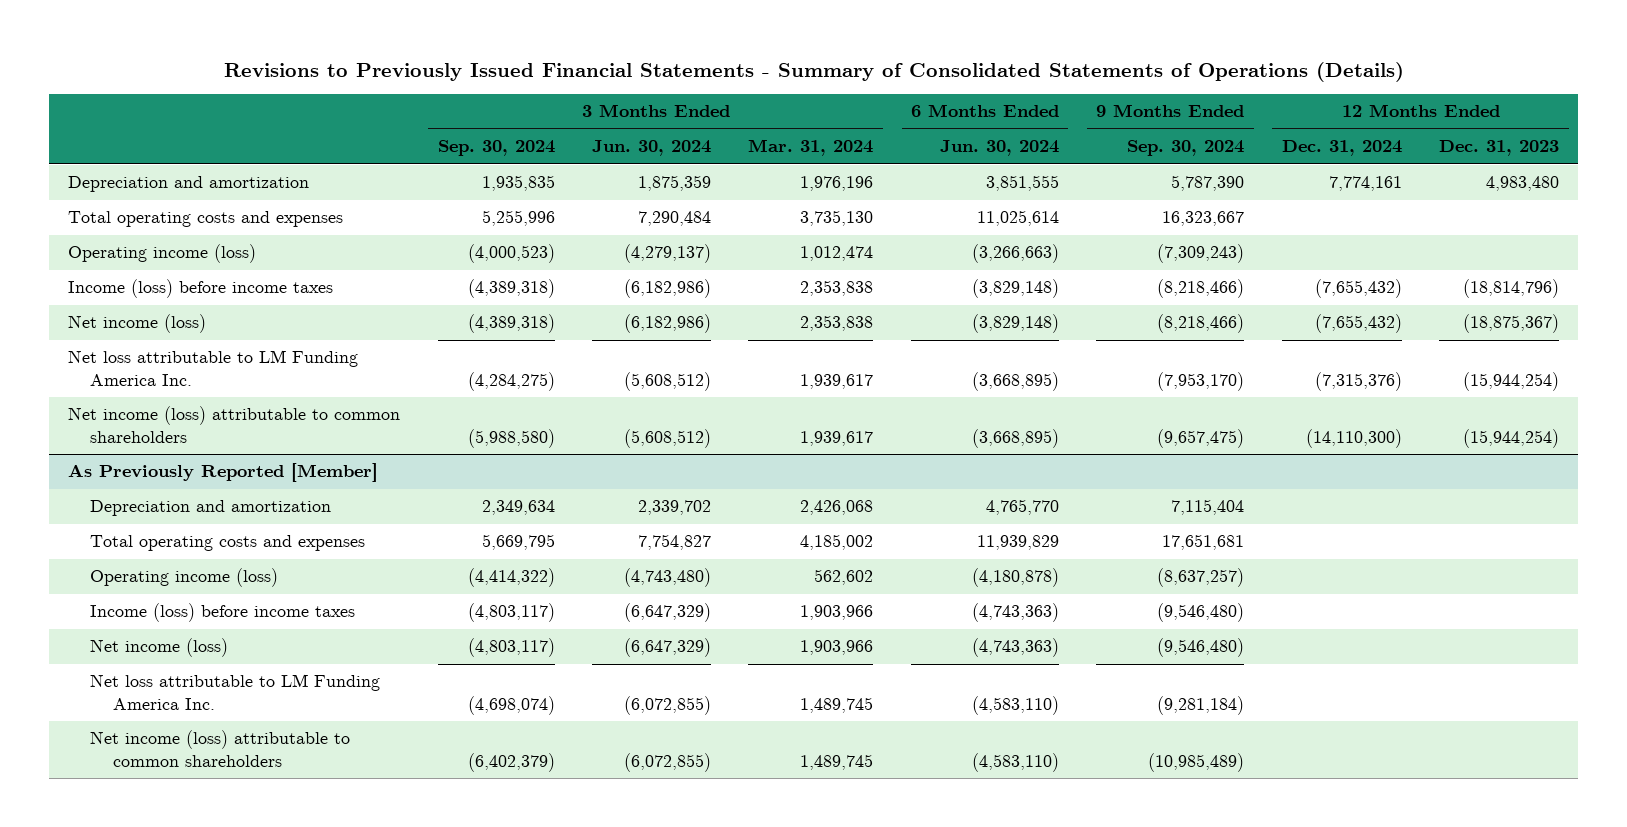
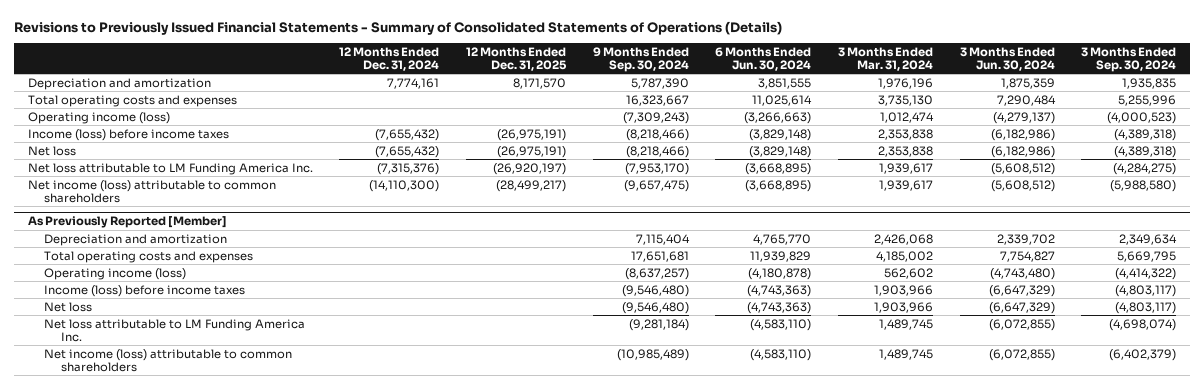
- | 3 Months Ended Sep. 30, 2024 | 3 Months Ended Jun. 30, 2024 | 3 Months Ended Mar. 31, 2024 | 6 Months Ended Jun. 30, 2024 | 9 Months Ended Sep. 30, 2024 | 12 Months Ended Dec. 31, 2024 | 12 Months Ended Dec. 31, 2023
+ | 12 Months Ended Dec. 31, 2024 | 12 Months Ended Dec. 31, 2025 | 9 Months Ended Sep. 30, 2024 | 6 Months Ended Jun. 30, 2024 | 3 Months Ended Mar. 31, 2024 | 3 Months Ended Jun. 30, 2024 | 3 Months Ended Sep. 30, 2024
- Net income (loss) | (4,389,318) | (6,182,986) | 2,353,838 | (3,829,148) | (8,218,466) | (7,655,432) | (18,875,367)
+ Net loss | (7,655,432) | (26,975,191) | (8,218,466) | (3,829,148) | 2,353,838 | (6,182,986) | (4,389,318)
@ As Previously Reported [Member]
- Net income (loss) | (4,803,117) | (6,647,329) | 1,903,966 | (4,743,363) | (9,546,480) | |
+ Net loss | | | (9,546,480) | (4,743,363) | 1,903,966 | (6,647,329) | (4,803,117)

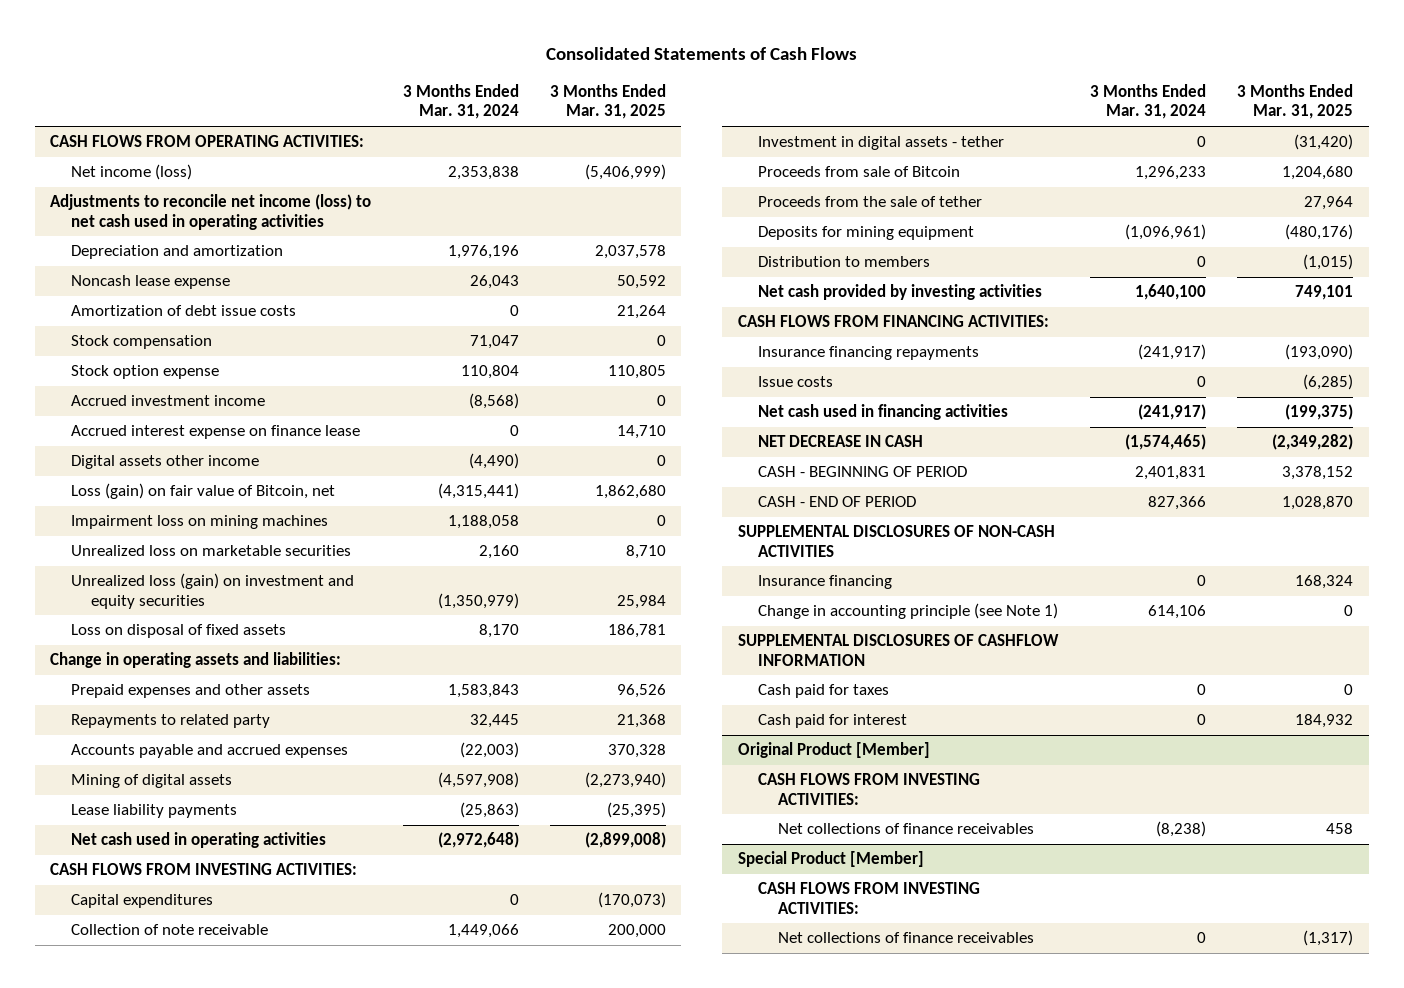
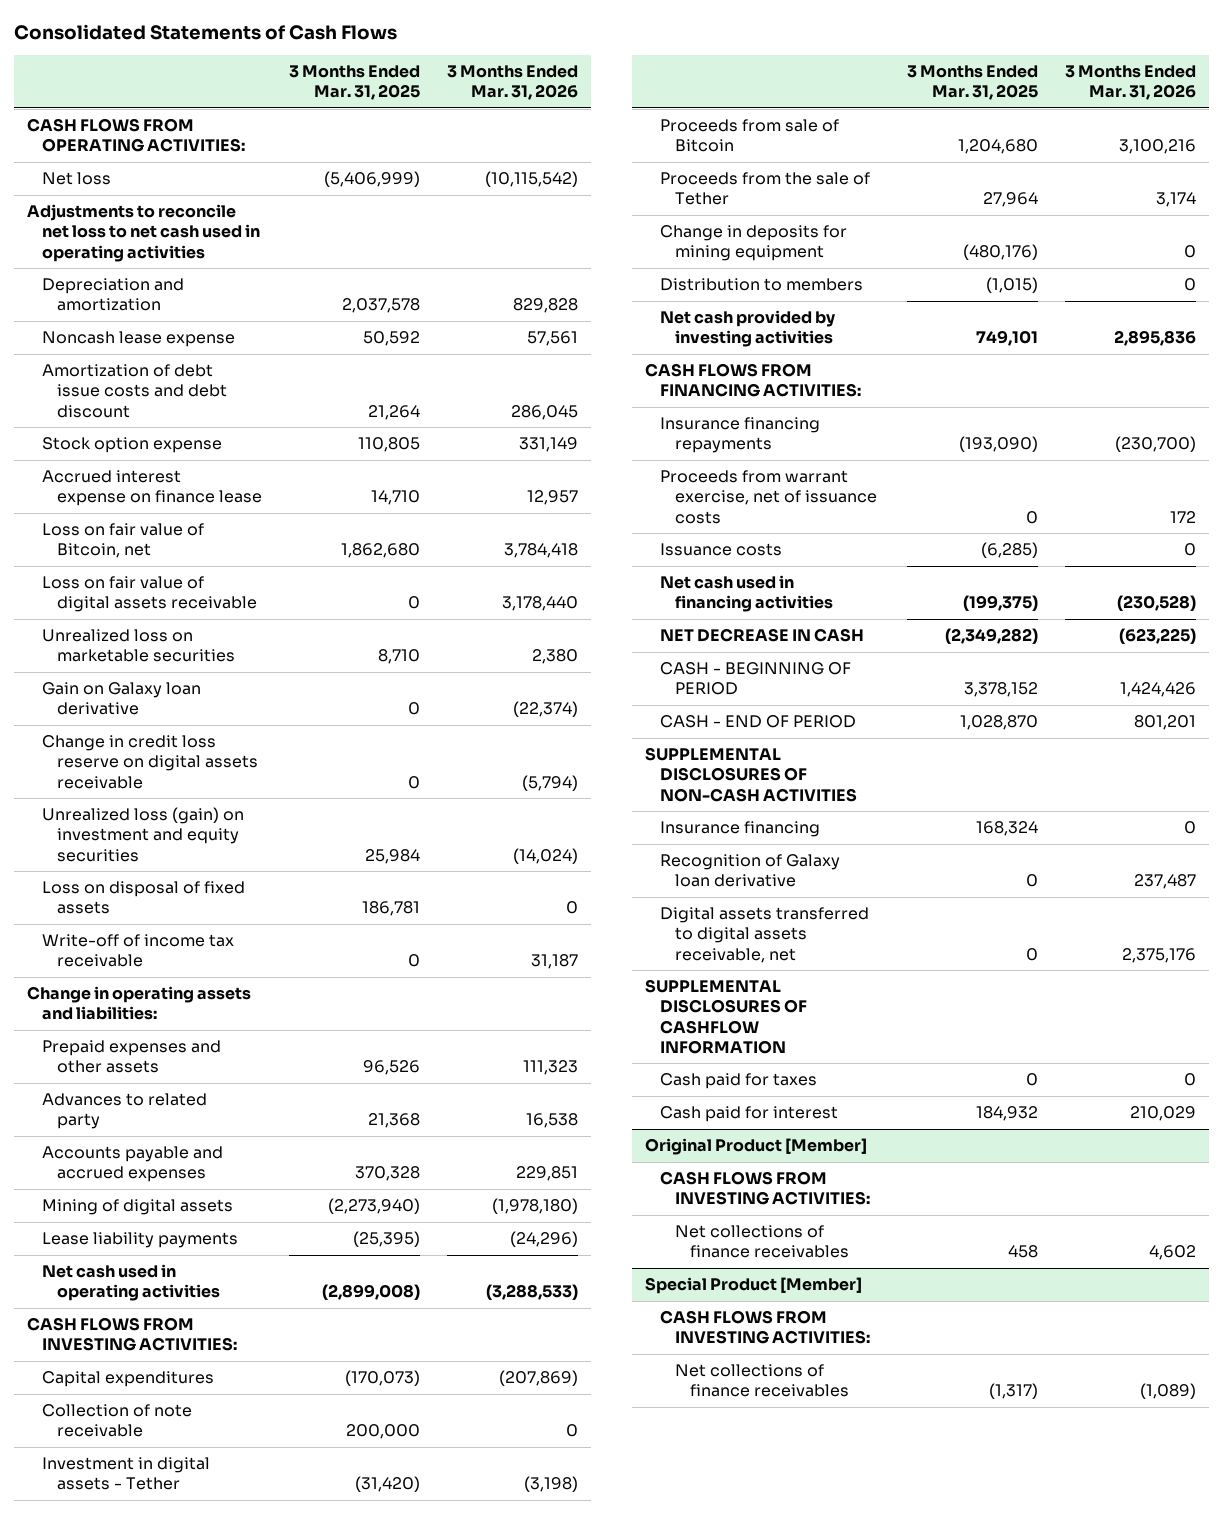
- | 3 Months Ended Mar. 31, 2024 | 3 Months Ended Mar. 31, 2025
+ | 3 Months Ended Mar. 31, 2025 | 3 Months Ended Mar. 31, 2026
- Net income (loss) | 2,353,838 | (5,406,999)
- Adjustments to reconcile net income (loss) to net cash used in operating activities
+ Net loss | (5,406,999) | (10,115,542)
+ Adjustments to reconcile net loss to net cash used in operating activities
- Amortization of debt issue costs | 0 | 21,264
- Stock compensation | 71,047 | 0
+ Amortization of debt issue costs and debt discount | 21,264 | 286,045
- Accrued investment income | (8,568) | 0
- Digital assets other income | (4,490) | 0
- Loss (gain) on fair value of Bitcoin, net | (4,315,441) | 1,862,680
- Impairment loss on mining machines | 1,188,058 | 0
+ Loss on fair value of Bitcoin, net | 1,862,680 | 3,784,418
+ Loss on fair value of digital assets receivable | 0 | 3,178,440
+ Gain on Galaxy loan derivative | 0 | (22,374)
+ Change in credit loss reserve on digital assets receivable | 0 | (5,794)
+ Write-off of income tax receivable | 0 | 31,187
- Repayments to related party | 32,445 | 21,368
+ Advances to related party | 21,368 | 16,538
- Investment in digital assets - tether | 0 | (31,420)
+ Investment in digital assets - Tether | (31,420) | (3,198)
- Proceeds from the sale of tether | | 27,964
- Deposits for mining equipment | (1,096,961) | (480,176)
+ Proceeds from the sale of Tether | 27,964 | 3,174
+ Change in deposits for mining equipment | (480,176) | 0
- Issue costs | 0 | (6,285)
+ Proceeds from warrant exercise, net of issuance costs | 0 | 172
+ Issuance costs | (6,285) | 0
- Change in accounting principle (see Note 1) | 614,106 | 0
+ Recognition of Galaxy loan derivative | 0 | 237,487
+ Digital assets transferred to digital assets receivable, net | 0 | 2,375,176

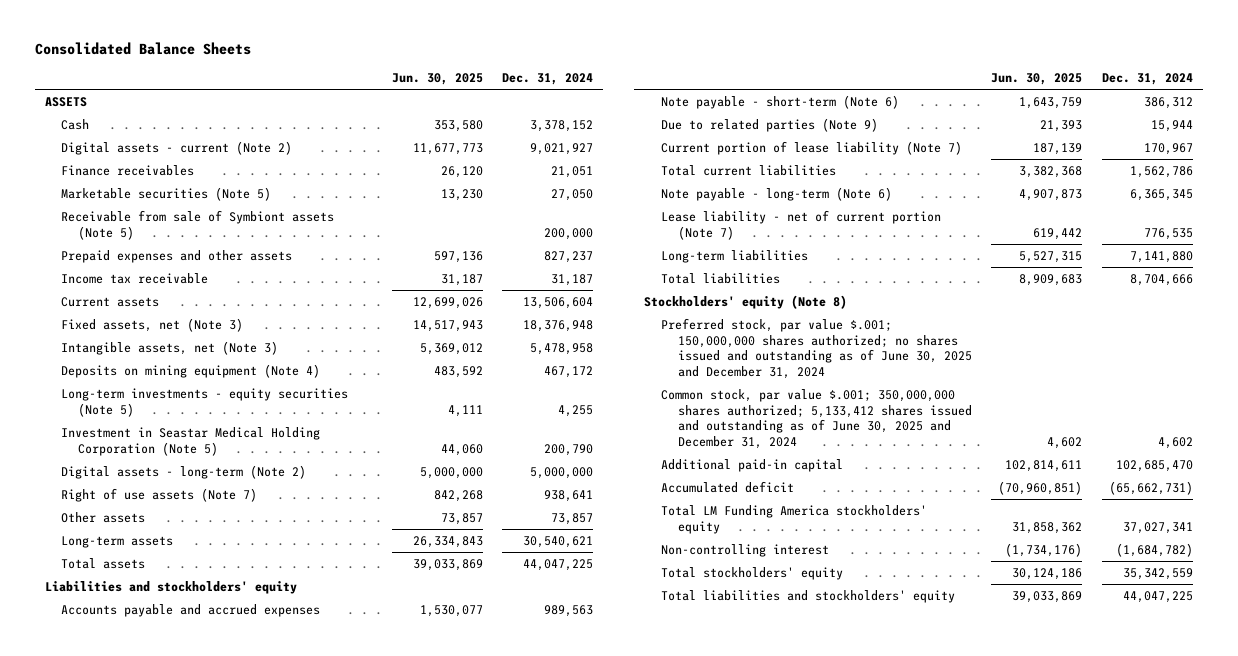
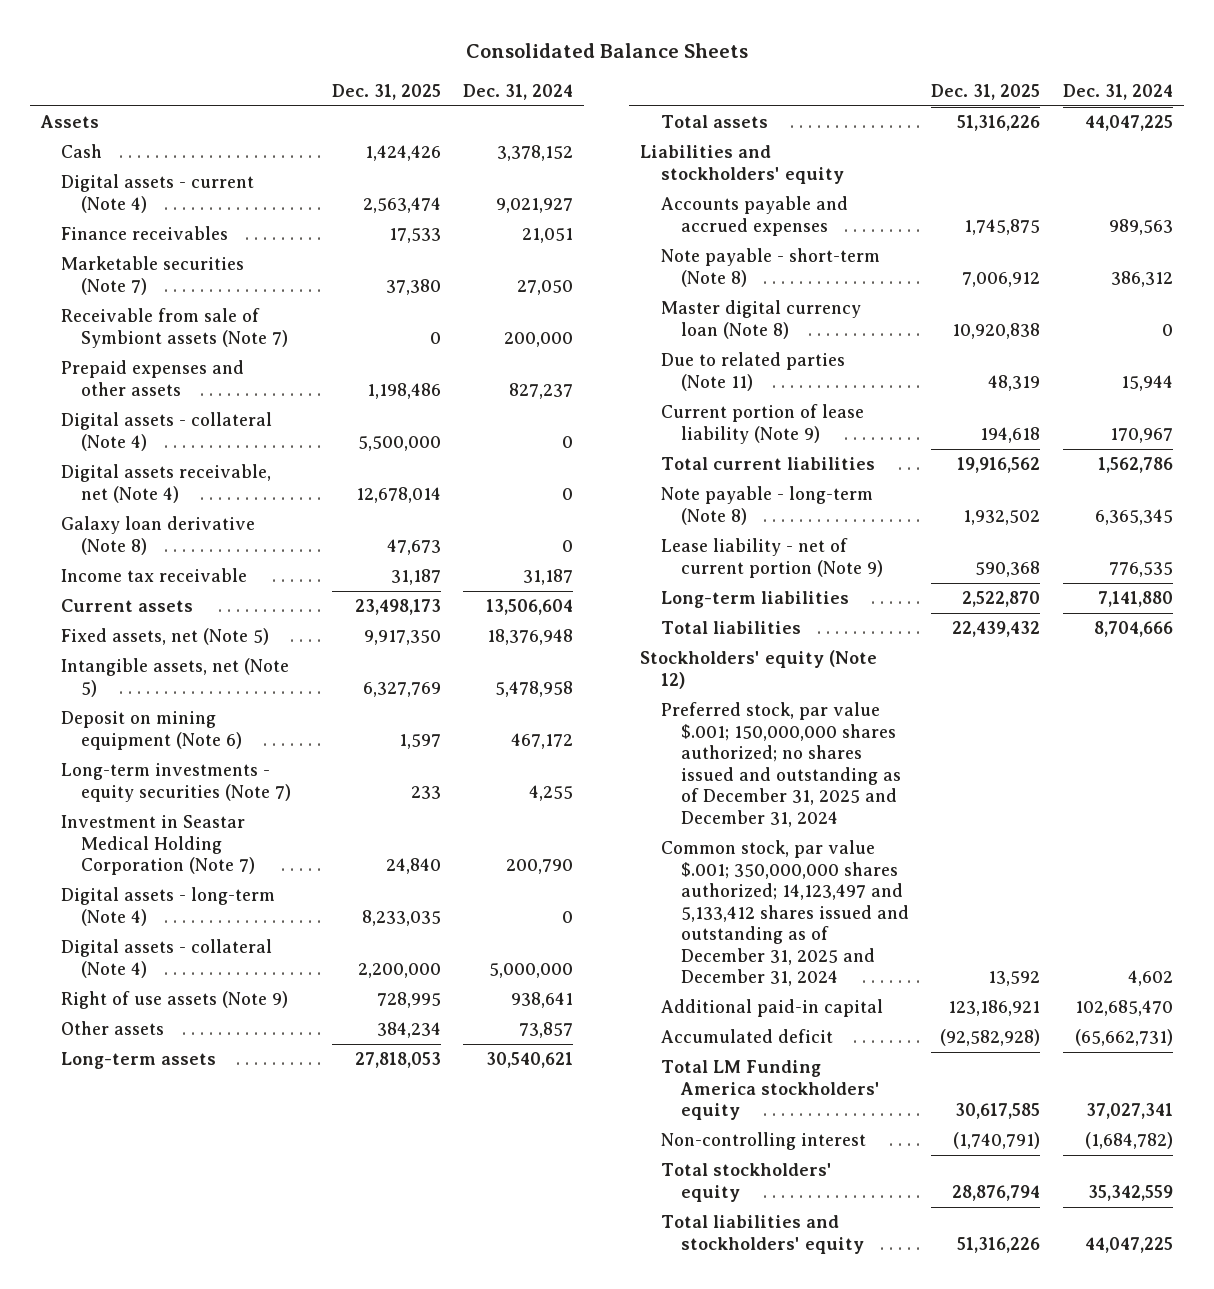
- | Jun. 30, 2025 | Dec. 31, 2024
+ | Dec. 31, 2025 | Dec. 31, 2024
- ASSETS
+ Assets
- Digital assets - current (Note 2) | 11,677,773 | 9,021,927
+ Digital assets - current (Note 4) | 2,563,474 | 9,021,927
- Marketable securities (Note 5) | 13,230 | 27,050
- Receivable from sale of Symbiont assets (Note 5) | | 200,000
+ Marketable securities (Note 7) | 37,380 | 27,050
+ Receivable from sale of Symbiont assets (Note 7) | 0 | 200,000
+ Digital assets - collateral (Note 4) | 5,500,000 | 0
+ Digital assets receivable, net (Note 4) | 12,678,014 | 0
+ Galaxy loan derivative (Note 8) | 47,673 | 0
- Fixed assets, net (Note 3) | 14,517,943 | 18,376,948
- Intangible assets, net (Note 3) | 5,369,012 | 5,478,958
- Deposits on mining equipment (Note 4) | 483,592 | 467,172
- Long-term investments - equity securities (Note 5) | 4,111 | 4,255
- Investment in Seastar Medical Holding Corporation (Note 5) | 44,060 | 200,790
- Digital assets - long-term (Note 2) | 5,000,000 | 5,000,000
- Right of use assets (Note 7) | 842,268 | 938,641
+ Fixed assets, net (Note 5) | 9,917,350 | 18,376,948
+ Intangible assets, net (Note 5) | 6,327,769 | 5,478,958
+ Deposit on mining equipment (Note 6) | 1,597 | 467,172
+ Long-term investments - equity securities (Note 7) | 233 | 4,255
+ Investment in Seastar Medical Holding Corporation (Note 7) | 24,840 | 200,790
+ Digital assets - long-term (Note 4) | 8,233,035 | 0
+ Digital assets - collateral (Note 4) | 2,200,000 | 5,000,000
+ Right of use assets (Note 9) | 728,995 | 938,641
- Note payable - short-term (Note 6) | 1,643,759 | 386,312
- Due to related parties (Note 9) | 21,393 | 15,944
- Current portion of lease liability (Note 7) | 187,139 | 170,967
+ Note payable - short-term (Note 8) | 7,006,912 | 386,312
+ Master digital currency loan (Note 8) | 10,920,838 | 0
+ Due to related parties (Note 11) | 48,319 | 15,944
+ Current portion of lease liability (Note 9) | 194,618 | 170,967
- Note payable - long-term (Note 6) | 4,907,873 | 6,365,345
- Lease liability - net of current portion (Note 7) | 619,442 | 776,535
+ Note payable - long-term (Note 8) | 1,932,502 | 6,365,345
+ Lease liability - net of current portion (Note 9) | 590,368 | 776,535
- Stockholders' equity (Note 8)
- Preferred stock, par value $.001; 150,000,000 shares authorized; no shares issued and outstanding as of June 30, 2025 and December 31, 2024
- Common stock, par value $.001; 350,000,000 shares authorized; 5,133,412 shares issued and outstanding as of June 30, 2025 and December 31, 2024 | 4,602 | 4,602
+ Stockholders' equity (Note 12)
+ Preferred stock, par value $.001; 150,000,000 shares authorized; no shares issued and outstanding as of December 31, 2025 and December 31, 2024
+ Common stock, par value $.001; 350,000,000 shares authorized; 14,123,497 and 5,133,412 shares issued and outstanding as of December 31, 2025 and December 31, 2024 | 13,592 | 4,602

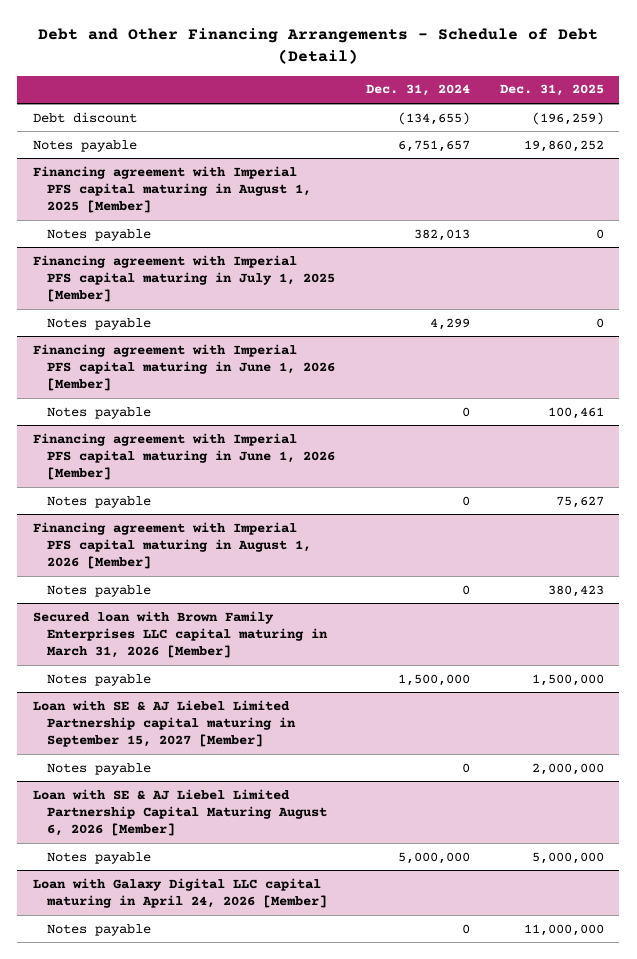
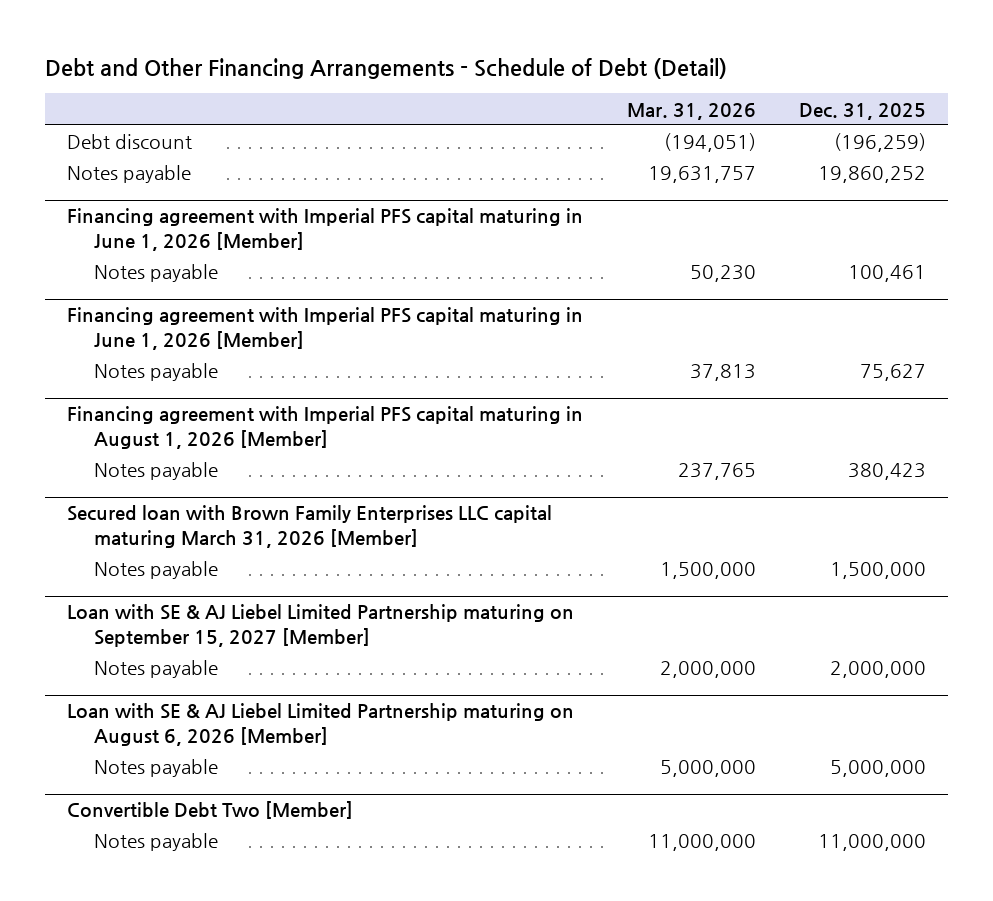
- | Dec. 31, 2024 | Dec. 31, 2025
+ | Mar. 31, 2026 | Dec. 31, 2025
- Financing agreement with Imperial PFS capital maturing in August 1, 2025 [Member]
- Notes payable | 382,013 | 0
- Financing agreement with Imperial PFS capital maturing in July 1, 2025 [Member]
- Notes payable | 4,299 | 0
- Secured loan with Brown Family Enterprises LLC capital maturing in March 31, 2026 [Member]
+ Secured loan with Brown Family Enterprises LLC capital maturing March 31, 2026 [Member]
- Loan with SE & AJ Liebel Limited Partnership capital maturing in September 15, 2027 [Member]
+ Loan with SE & AJ Liebel Limited Partnership maturing on September 15, 2027 [Member]
- Loan with SE & AJ Liebel Limited Partnership Capital Maturing August 6, 2026 [Member]
+ Loan with SE & AJ Liebel Limited Partnership maturing on August 6, 2026 [Member]
- Loan with Galaxy Digital LLC capital maturing in April 24, 2026 [Member]
+ Convertible Debt Two [Member]

